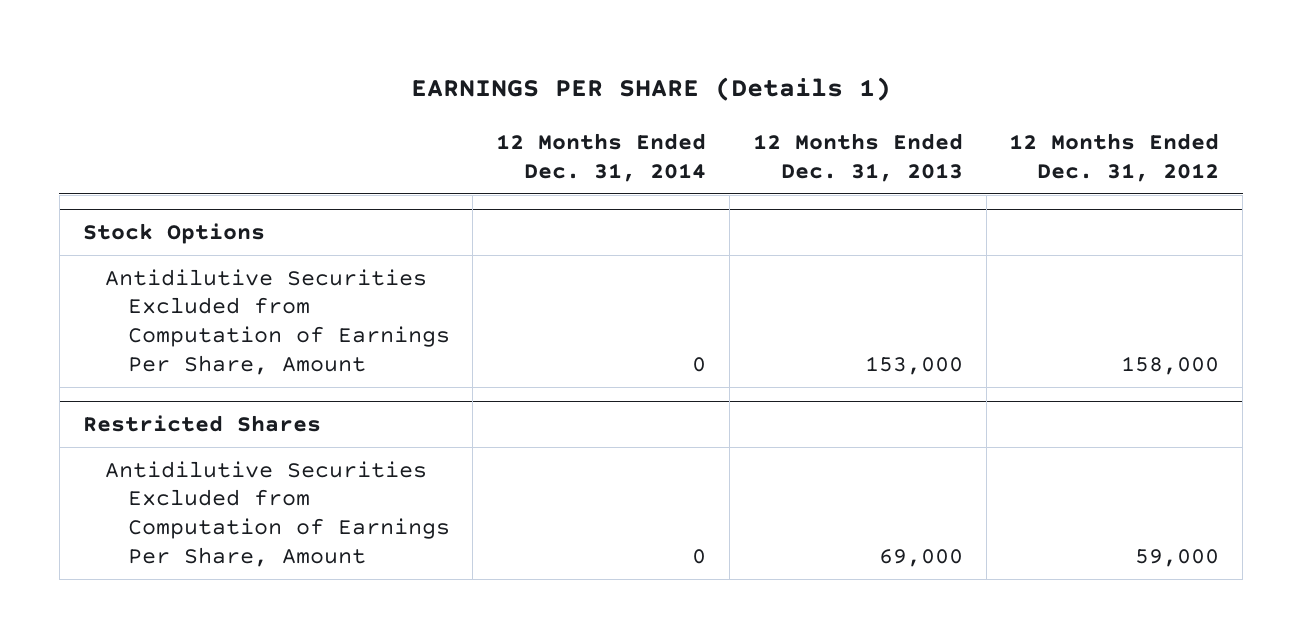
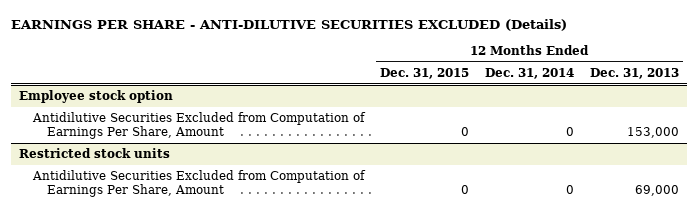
- EARNINGS PER SHARE (Details 1)
+ EARNINGS PER SHARE - ANTI-DILUTIVE SECURITIES EXCLUDED (Details)
- | 12 Months Ended Dec. 31, 2014 | 12 Months Ended Dec. 31, 2013 | 12 Months Ended Dec. 31, 2012
+ | 12 Months Ended Dec. 31, 2015 | 12 Months Ended Dec. 31, 2014 | 12 Months Ended Dec. 31, 2013
- Stock Options
+ Employee stock option
- Restricted Shares
+ Restricted stock units

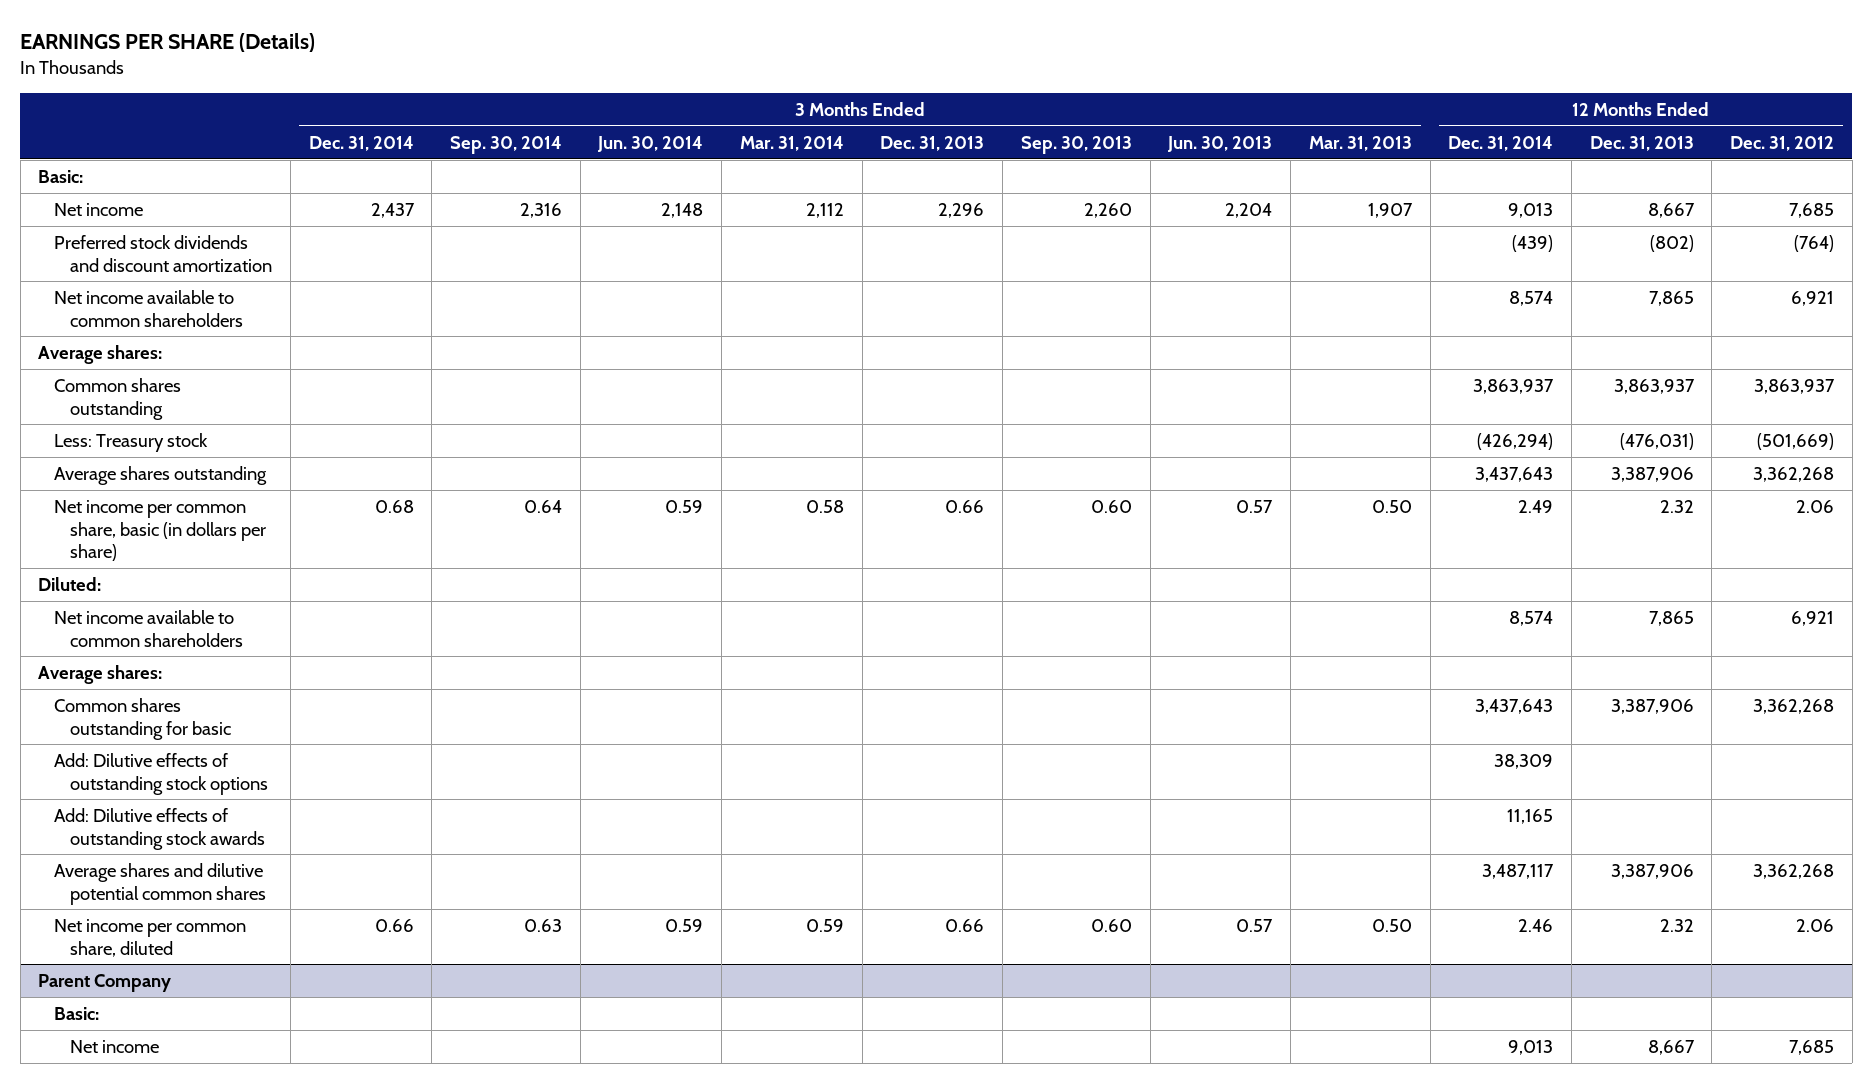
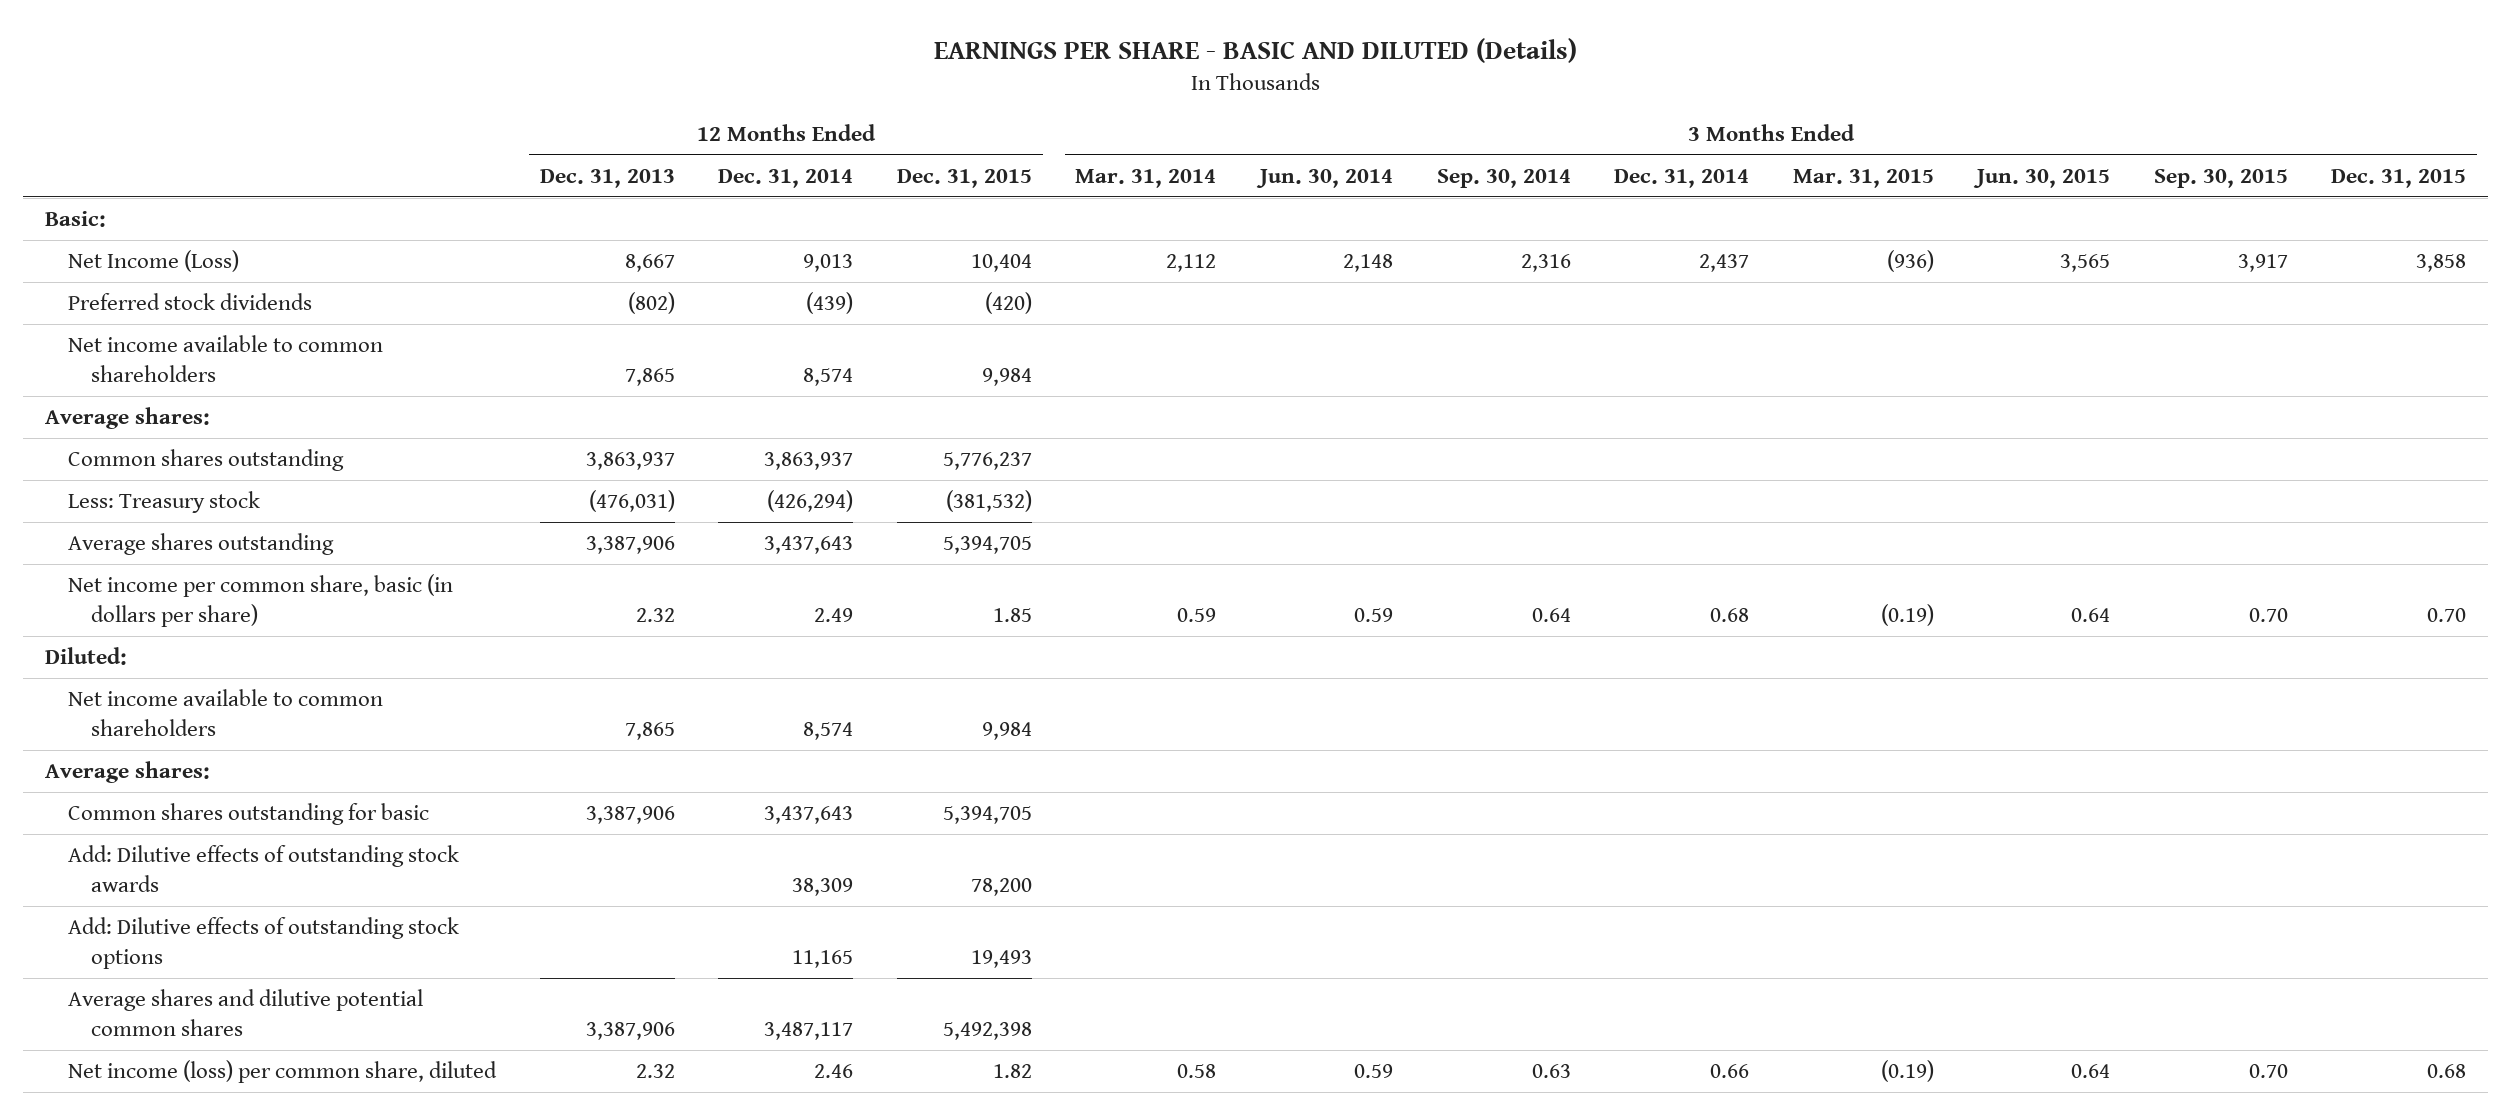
- EARNINGS PER SHARE (Details)
+ EARNINGS PER SHARE - BASIC AND DILUTED (Details)
- | 3 Months Ended Dec. 31, 2014 | 3 Months Ended Sep. 30, 2014 | 3 Months Ended Jun. 30, 2014 | 3 Months Ended Mar. 31, 2014 | 3 Months Ended Dec. 31, 2013 | 3 Months Ended Sep. 30, 2013 | 3 Months Ended Jun. 30, 2013 | 3 Months Ended Mar. 31, 2013 | 12 Months Ended Dec. 31, 2014 | 12 Months Ended Dec. 31, 2013 | 12 Months Ended Dec. 31, 2012
+ | 12 Months Ended Dec. 31, 2013 | 12 Months Ended Dec. 31, 2014 | 12 Months Ended Dec. 31, 2015 | 3 Months Ended Mar. 31, 2014 | 3 Months Ended Jun. 30, 2014 | 3 Months Ended Sep. 30, 2014 | 3 Months Ended Dec. 31, 2014 | 3 Months Ended Mar. 31, 2015 | 3 Months Ended Jun. 30, 2015 | 3 Months Ended Sep. 30, 2015 | 3 Months Ended Dec. 31, 2015
- Net income | 2,437 | 2,316 | 2,148 | 2,112 | 2,296 | 2,260 | 2,204 | 1,907 | 9,013 | 8,667 | 7,685
- Preferred stock dividends and discount amortization | | | | | | | | | (439) | (802) | (764)
+ Net Income (Loss) | 8,667 | 9,013 | 10,404 | 2,112 | 2,148 | 2,316 | 2,437 | (936) | 3,565 | 3,917 | 3,858
+ Preferred stock dividends | (802) | (439) | (420) | | | | | | | |
- Net income per common share, basic (in dollars per share) | 0.68 | 0.64 | 0.59 | 0.58 | 0.66 | 0.60 | 0.57 | 0.50 | 2.49 | 2.32 | 2.06
+ Net income per common share, basic (in dollars per share) | 2.32 | 2.49 | 1.85 | 0.59 | 0.59 | 0.64 | 0.68 | (0.19) | 0.64 | 0.70 | 0.70
- Add: Dilutive effects of outstanding stock options | | | | | | | | | 38,309 | |
- Add: Dilutive effects of outstanding stock awards | | | | | | | | | 11,165 | |
+ Add: Dilutive effects of outstanding stock awards | | 38,309 | 78,200 | | | | | | | |
+ Add: Dilutive effects of outstanding stock options | | 11,165 | 19,493 | | | | | | | |
- Net income per common share, diluted | 0.66 | 0.63 | 0.59 | 0.59 | 0.66 | 0.60 | 0.57 | 0.50 | 2.46 | 2.32 | 2.06
- Parent Company
- Basic:
- Net income | | | | | | | | | 9,013 | 8,667 | 7,685
+ Net income (loss) per common share, diluted | 2.32 | 2.46 | 1.82 | 0.58 | 0.59 | 0.63 | 0.66 | (0.19) | 0.64 | 0.70 | 0.68

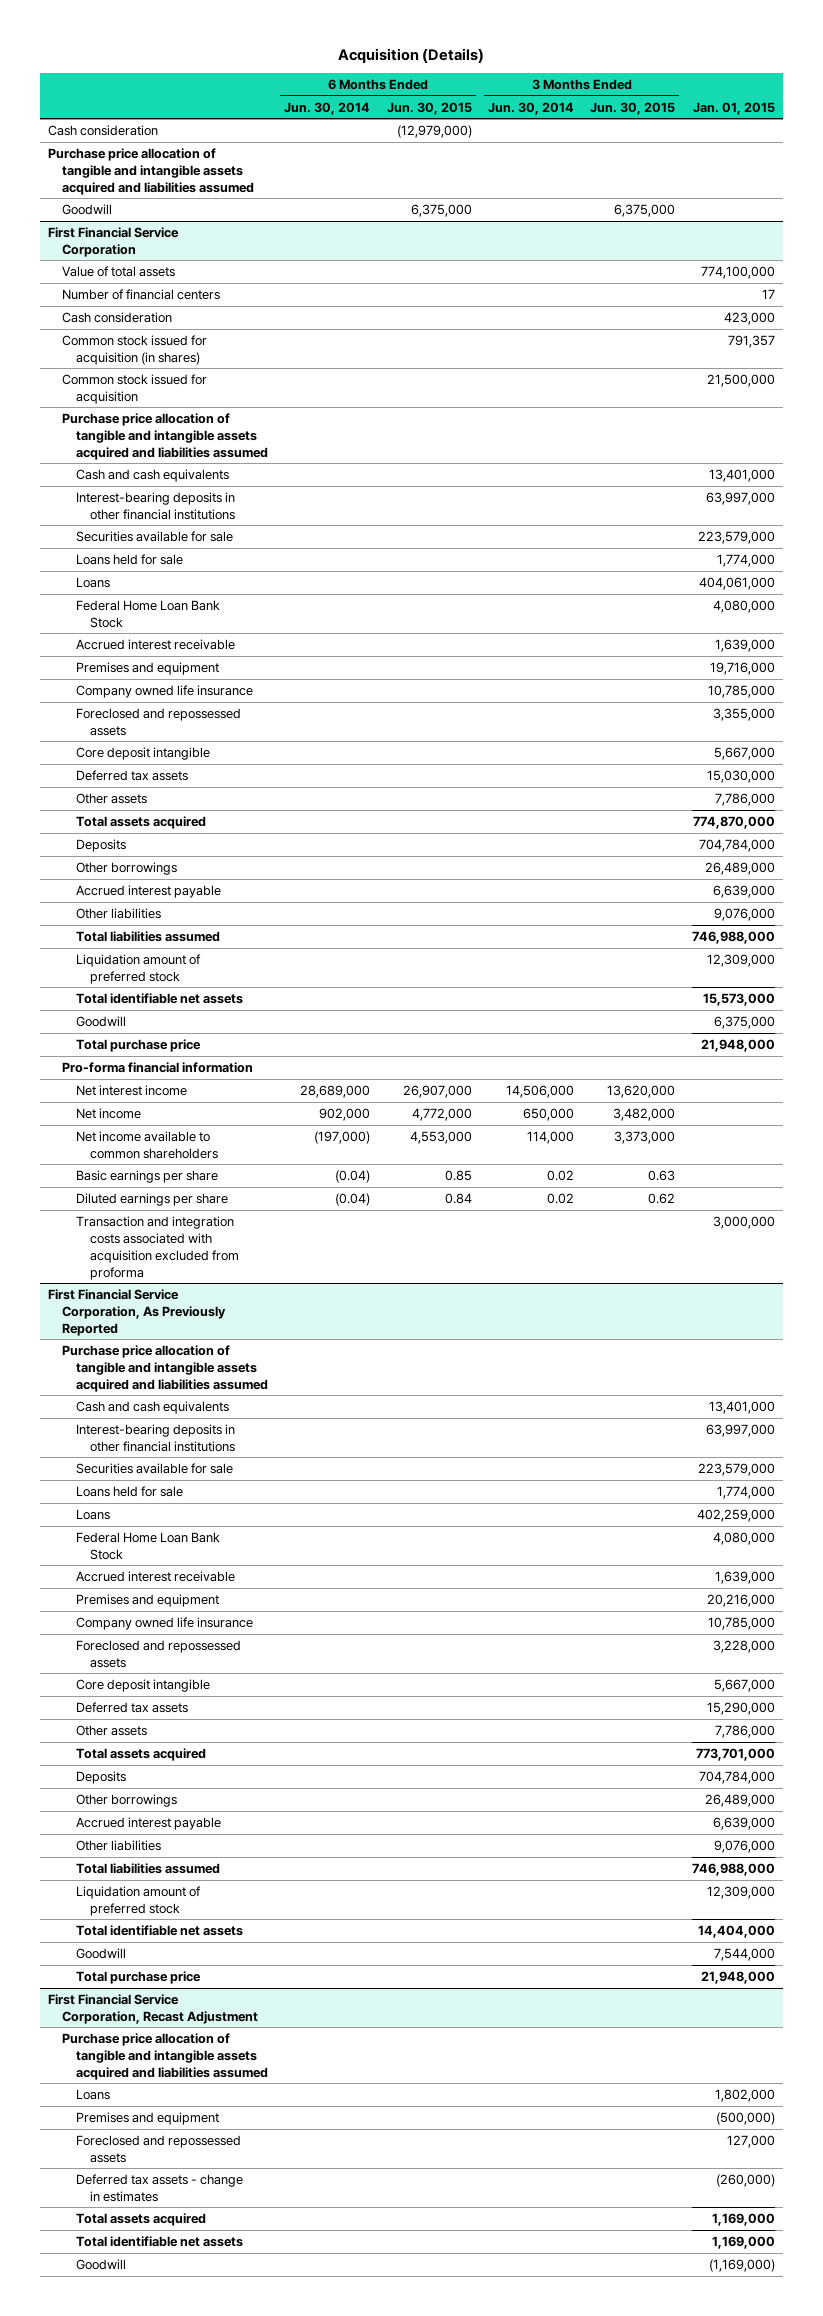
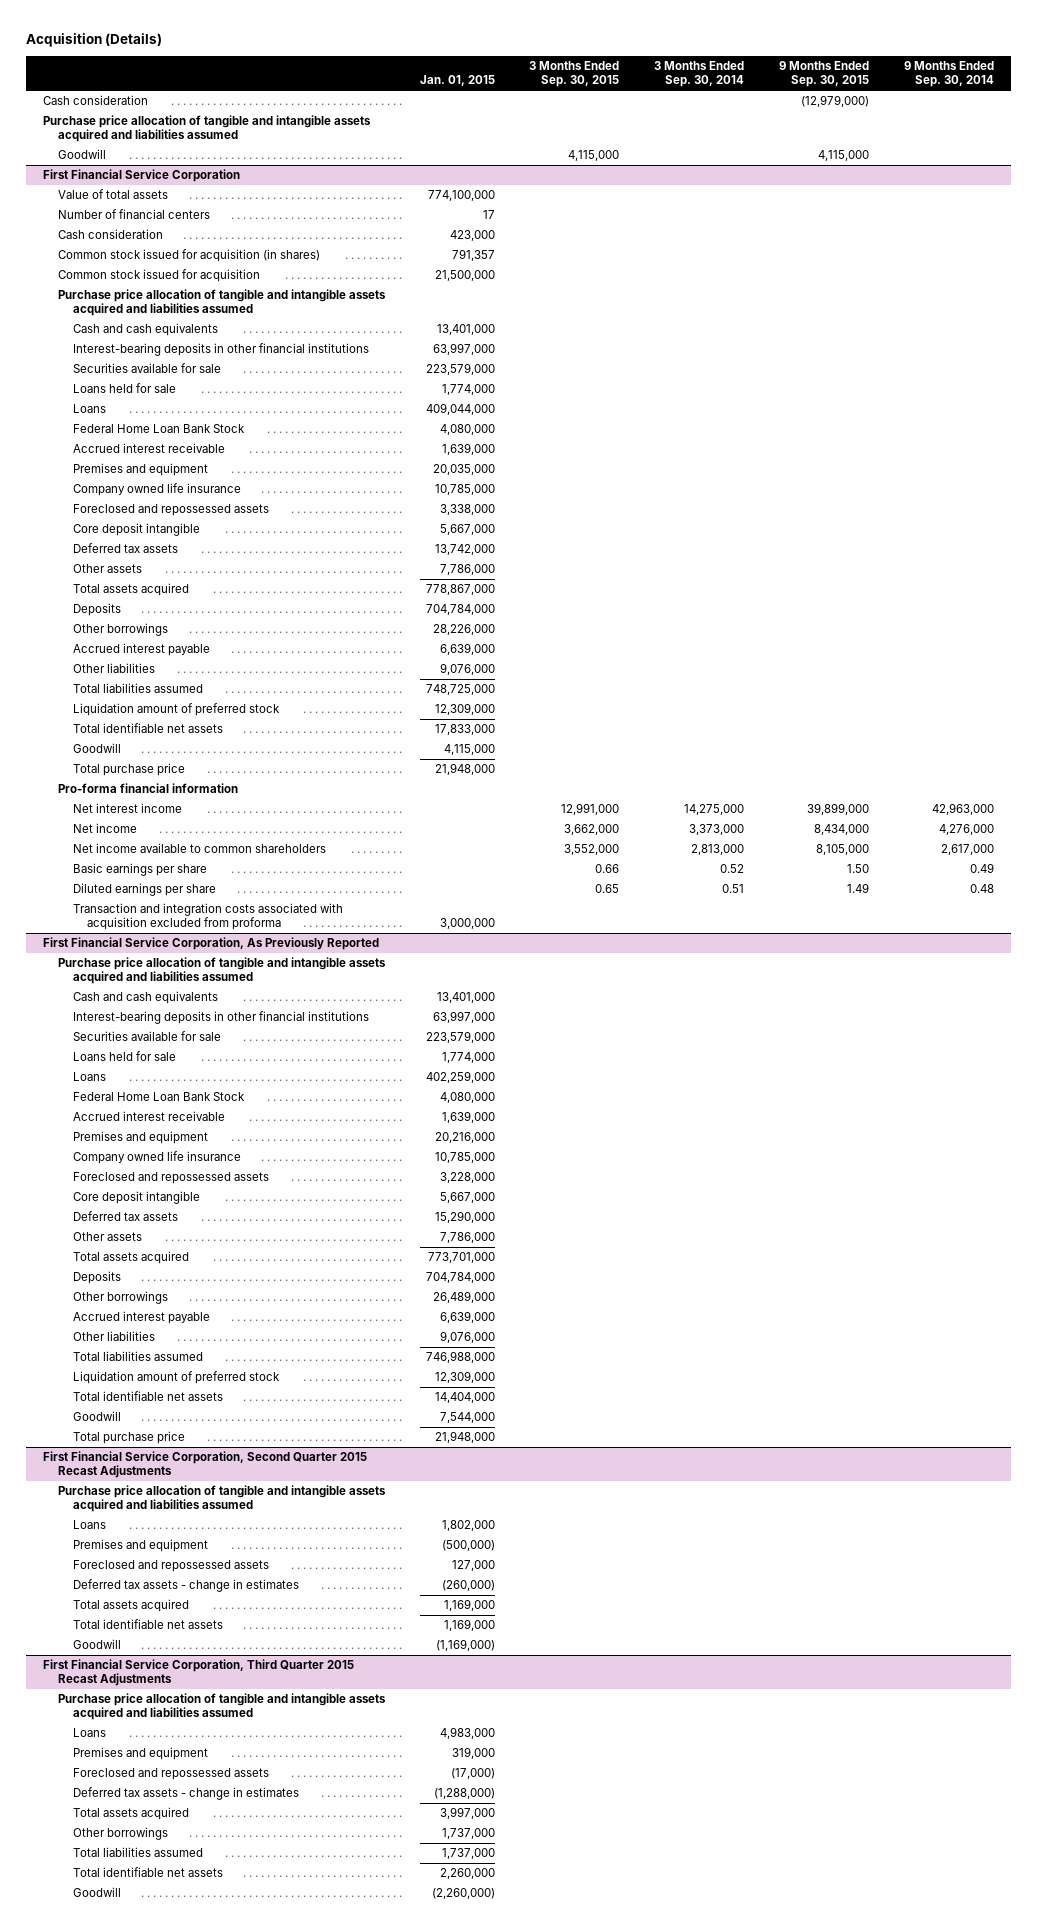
- | 6 Months Ended Jun. 30, 2014 | 6 Months Ended Jun. 30, 2015 | 3 Months Ended Jun. 30, 2014 | 3 Months Ended Jun. 30, 2015 | Jan. 01, 2015
+ | Jan. 01, 2015 | 3 Months Ended Sep. 30, 2015 | 3 Months Ended Sep. 30, 2014 | 9 Months Ended Sep. 30, 2015 | 9 Months Ended Sep. 30, 2014
@ First Financial Service Corporation
- Loans | | | | | 404,061,000
+ Loans | 409,044,000 | | | |
- Premises and equipment | | | | | 19,716,000
+ Premises and equipment | 20,035,000 | | | |
- Foreclosed and repossessed assets | | | | | 3,355,000
+ Foreclosed and repossessed assets | 3,338,000 | | | |
- Deferred tax assets | | | | | 15,030,000
+ Deferred tax assets | 13,742,000 | | | |
- Total assets acquired | | | | | 774,870,000
+ Total assets acquired | 778,867,000 | | | |
- Other borrowings | | | | | 26,489,000
+ Other borrowings | 28,226,000 | | | |
- Total liabilities assumed | | | | | 746,988,000
+ Total liabilities assumed | 748,725,000 | | | |
- Total identifiable net assets | | | | | 15,573,000
- Goodwill | | | | | 6,375,000
+ Total identifiable net assets | 17,833,000 | | | |
+ Goodwill | 4,115,000 | | | |
- First Financial Service Corporation, Recast Adjustment
+ First Financial Service Corporation, Second Quarter 2015 Recast Adjustments
+ First Financial Service Corporation, Third Quarter 2015 Recast Adjustments
+ Purchase price allocation of tangible and intangible assets acquired and liabilities assumed
+ Loans | 4,983,000 | | | |
+ Premises and equipment | 319,000 | | | |
+ Foreclosed and repossessed assets | (17,000) | | | |
+ Deferred tax assets - change in estimates | (1,288,000) | | | |
+ Total assets acquired | 3,997,000 | | | |
+ Other borrowings | 1,737,000 | | | |
+ Total liabilities assumed | 1,737,000 | | | |
+ Total identifiable net assets | 2,260,000 | | | |
+ Goodwill | (2,260,000) | | | |

